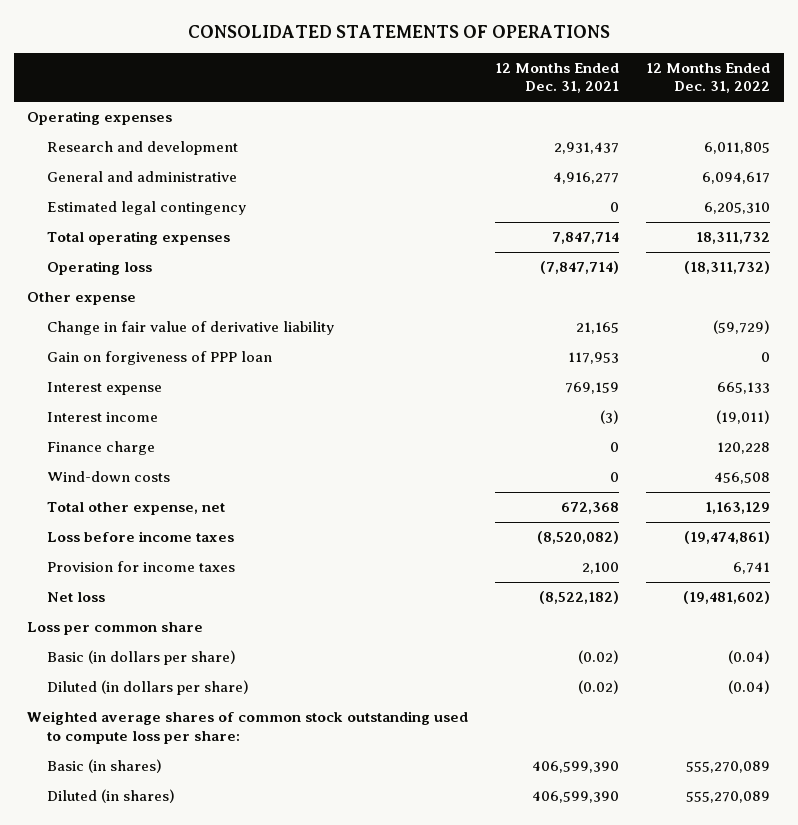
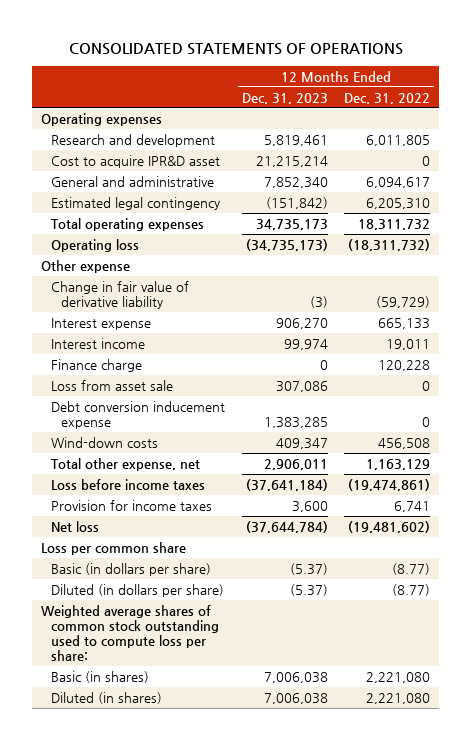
- | 12 Months Ended Dec. 31, 2021 | 12 Months Ended Dec. 31, 2022
+ | 12 Months Ended Dec. 31, 2023 | 12 Months Ended Dec. 31, 2022
+ Cost to acquire IPR&D asset | 21,215,214 | 0
- Gain on forgiveness of PPP loan | 117,953 | 0
- Interest income | (3) | (19,011)
+ Interest income | 99,974 | 19,011
+ Loss from asset sale | 307,086 | 0
+ Debt conversion inducement expense | 1,383,285 | 0
- Basic (in dollars per share) | (0.02) | (0.04)
- Diluted (in dollars per share) | (0.02) | (0.04)
+ Basic (in dollars per share) | (5.37) | (8.77)
+ Diluted (in dollars per share) | (5.37) | (8.77)
- Basic (in shares) | 406,599,390 | 555,270,089
- Diluted (in shares) | 406,599,390 | 555,270,089
+ Basic (in shares) | 7,006,038 | 2,221,080
+ Diluted (in shares) | 7,006,038 | 2,221,080

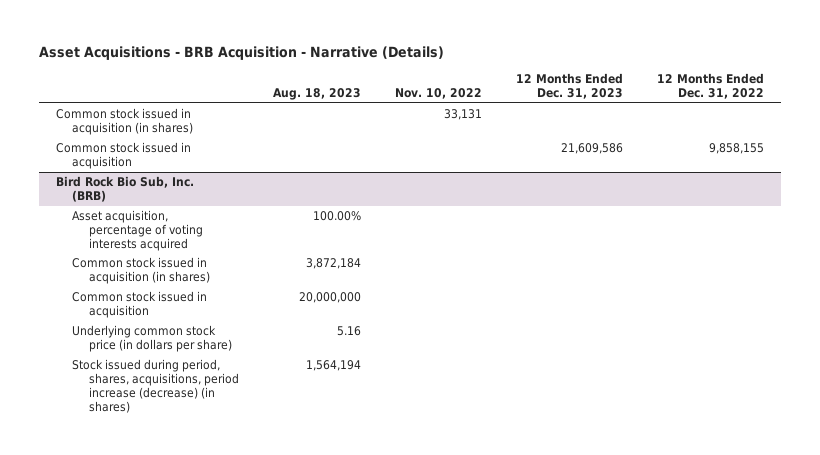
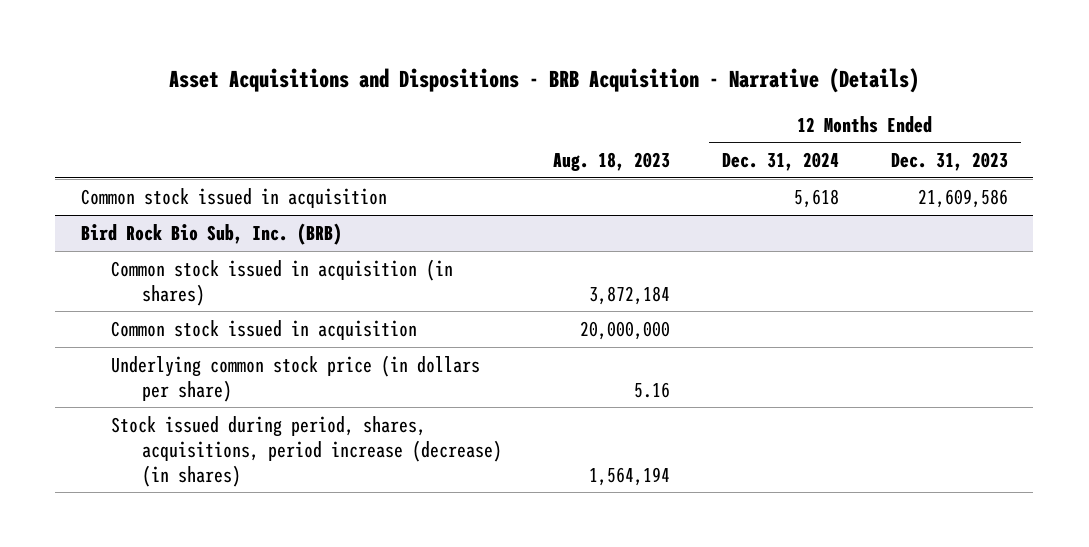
- Asset Acquisitions - BRB Acquisition - Narrative (Details)
+ Asset Acquisitions and Dispositions - BRB Acquisition - Narrative (Details)
- | Aug. 18, 2023 | Nov. 10, 2022 | 12 Months Ended Dec. 31, 2023 | 12 Months Ended Dec. 31, 2022
+ | Aug. 18, 2023 | 12 Months Ended Dec. 31, 2024 | 12 Months Ended Dec. 31, 2023
- Common stock issued in acquisition (in shares) | | 33,131 | |
@ Bird Rock Bio Sub, Inc. (BRB)
- Asset acquisition, percentage of voting interests acquired | 100.00% | | |

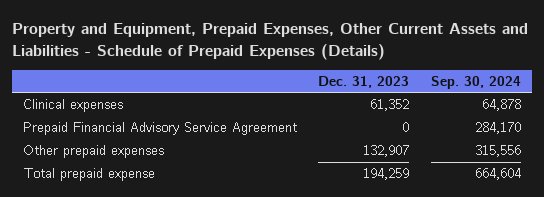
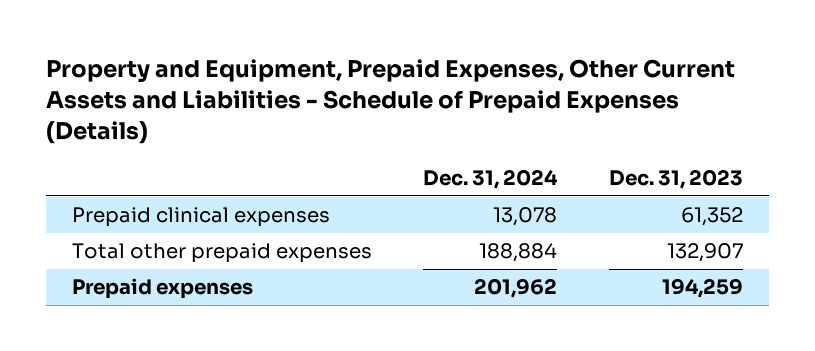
- | Dec. 31, 2023 | Sep. 30, 2024
+ | Dec. 31, 2024 | Dec. 31, 2023
- Clinical expenses | 61,352 | 64,878
- Prepaid Financial Advisory Service Agreement | 0 | 284,170
- Other prepaid expenses | 132,907 | 315,556
- Total prepaid expense | 194,259 | 664,604
+ Prepaid clinical expenses | 13,078 | 61,352
+ Total other prepaid expenses | 188,884 | 132,907
+ Prepaid expenses | 201,962 | 194,259

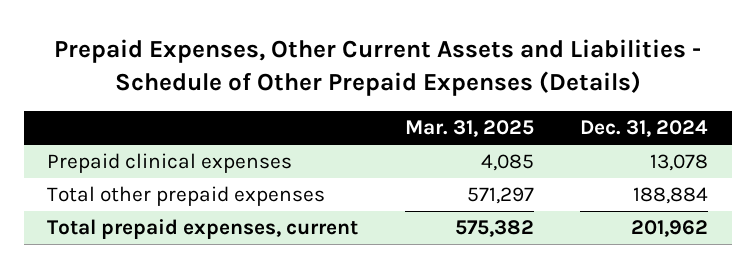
- Property and Equipment, Prepaid Expenses, Other Current Assets and Liabilities - Schedule of Prepaid Expenses (Details)
+ Prepaid Expenses, Other Current Assets and Liabilities - Schedule of Other Prepaid Expenses (Details)
- | Dec. 31, 2024 | Dec. 31, 2023
+ | Mar. 31, 2025 | Dec. 31, 2024
- Prepaid expenses | 201,962 | 194,259
+ Total prepaid expenses, current | 575,382 | 201,962

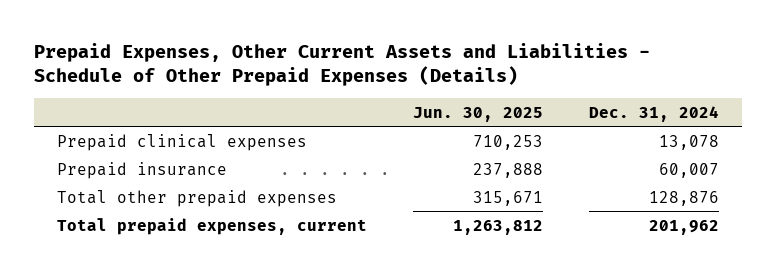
- | Mar. 31, 2025 | Dec. 31, 2024
+ | Jun. 30, 2025 | Dec. 31, 2024
- Total other prepaid expenses | 571,297 | 188,884
+ Prepaid insurance | 237,888 | 60,007
+ Total other prepaid expenses | 315,671 | 128,876

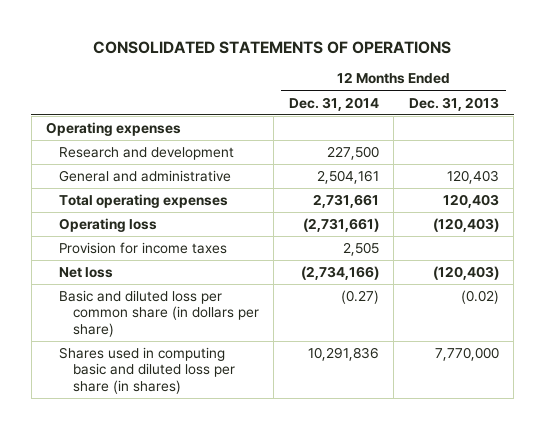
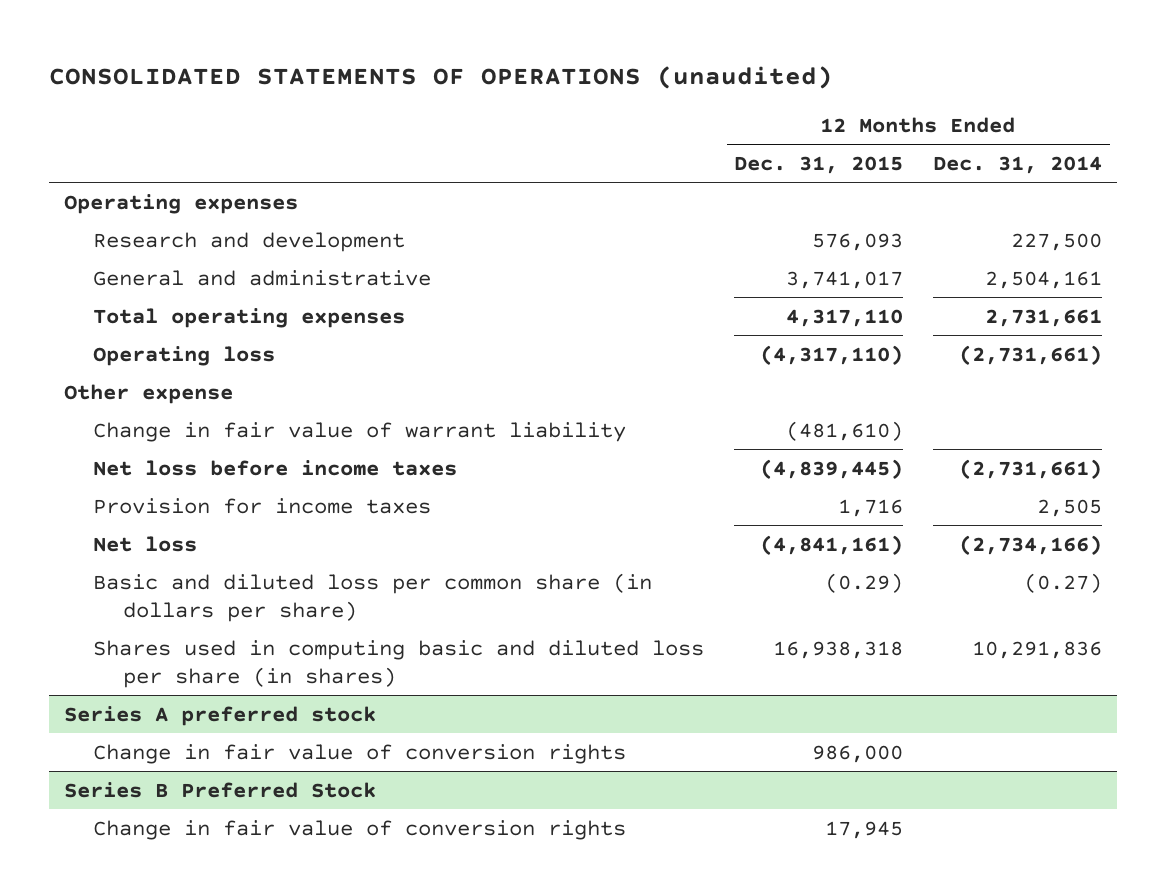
- CONSOLIDATED STATEMENTS OF OPERATIONS
+ CONSOLIDATED STATEMENTS OF OPERATIONS (unaudited)
- | 12 Months Ended Dec. 31, 2014 | 12 Months Ended Dec. 31, 2013
+ | 12 Months Ended Dec. 31, 2015 | 12 Months Ended Dec. 31, 2014
+ Other expense
+ Change in fair value of warrant liability | (481,610) |
+ Net loss before income taxes | (4,839,445) | (2,731,661)
+ Series A preferred stock
+ Change in fair value of conversion rights | 986,000 |
+ Series B Preferred Stock
+ Change in fair value of conversion rights | 17,945 |

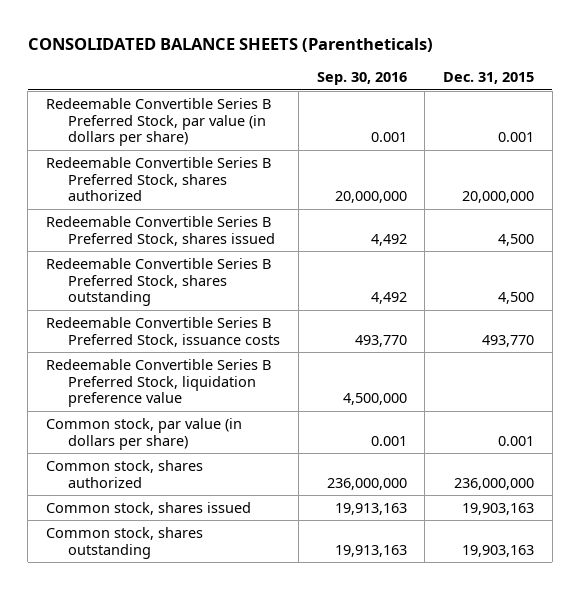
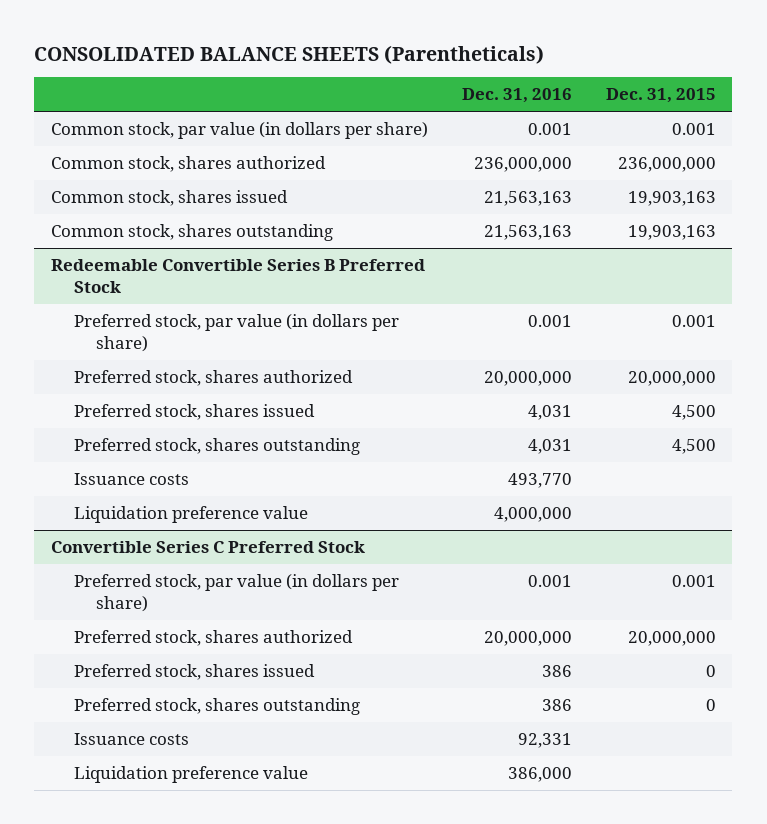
- | Sep. 30, 2016 | Dec. 31, 2015
+ | Dec. 31, 2016 | Dec. 31, 2015
- Redeemable Convertible Series B Preferred Stock, par value (in dollars per share) | 0.001 | 0.001
- Redeemable Convertible Series B Preferred Stock, shares authorized | 20,000,000 | 20,000,000
- Redeemable Convertible Series B Preferred Stock, shares issued | 4,492 | 4,500
- Redeemable Convertible Series B Preferred Stock, shares outstanding | 4,492 | 4,500
- Redeemable Convertible Series B Preferred Stock, issuance costs | 493,770 | 493,770
- Redeemable Convertible Series B Preferred Stock, liquidation preference value | 4,500,000 |
+ Redeemable Convertible Series B Preferred Stock
+ Preferred stock, par value (in dollars per share) | 0.001 | 0.001
+ Preferred stock, shares authorized | 20,000,000 | 20,000,000
+ Preferred stock, shares issued | 4,031 | 4,500
+ Preferred stock, shares outstanding | 4,031 | 4,500
+ Issuance costs | 493,770 |
+ Liquidation preference value | 4,000,000 |
+ Convertible Series C Preferred Stock
+ Preferred stock, par value (in dollars per share) | 0.001 | 0.001
+ Preferred stock, shares authorized | 20,000,000 | 20,000,000
+ Preferred stock, shares issued | 386 | 0
+ Preferred stock, shares outstanding | 386 | 0
+ Issuance costs | 92,331 |
+ Liquidation preference value | 386,000 |

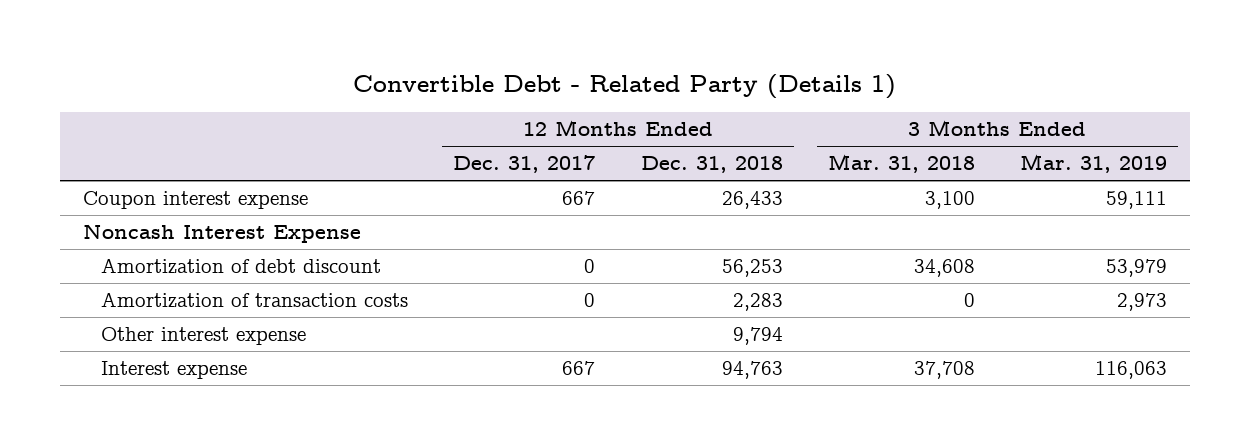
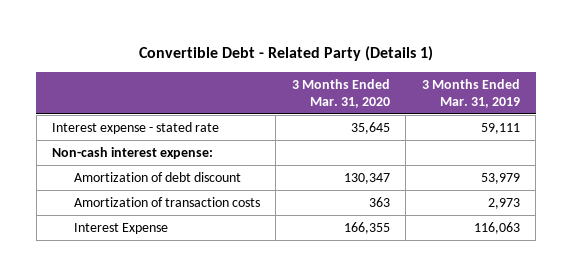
- | 12 Months Ended Dec. 31, 2017 | 12 Months Ended Dec. 31, 2018 | 3 Months Ended Mar. 31, 2018 | 3 Months Ended Mar. 31, 2019
+ | 3 Months Ended Mar. 31, 2020 | 3 Months Ended Mar. 31, 2019
- Coupon interest expense | 667 | 26,433 | 3,100 | 59,111
- Noncash Interest Expense
+ Interest expense - stated rate | 35,645 | 59,111
+ Non-cash interest expense:
- Other interest expense | | 9,794 | |
- Interest expense | 667 | 94,763 | 37,708 | 116,063
+ Interest Expense | 166,355 | 116,063

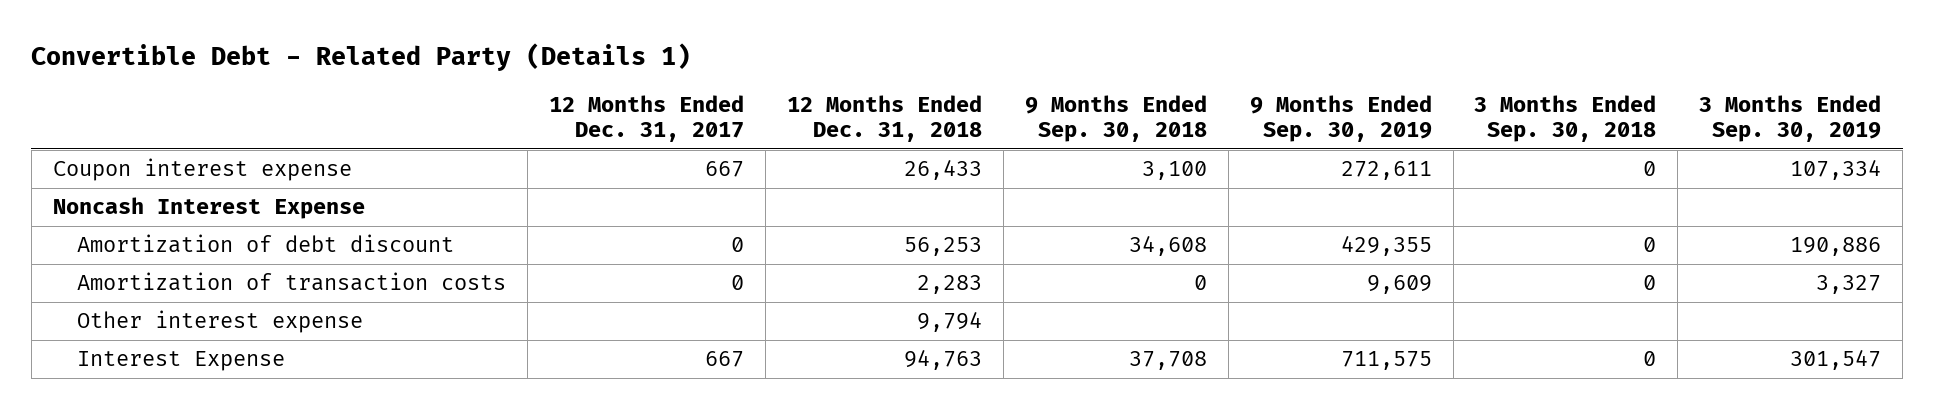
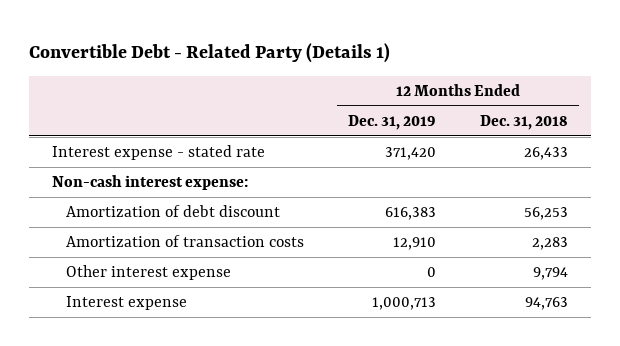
- | 12 Months Ended Dec. 31, 2017 | 12 Months Ended Dec. 31, 2018 | 9 Months Ended Sep. 30, 2018 | 9 Months Ended Sep. 30, 2019 | 3 Months Ended Sep. 30, 2018 | 3 Months Ended Sep. 30, 2019
+ | 12 Months Ended Dec. 31, 2019 | 12 Months Ended Dec. 31, 2018
- Coupon interest expense | 667 | 26,433 | 3,100 | 272,611 | 0 | 107,334
- Noncash Interest Expense
+ Interest expense - stated rate | 371,420 | 26,433
+ Non-cash interest expense:
- Interest Expense | 667 | 94,763 | 37,708 | 711,575 | 0 | 301,547
+ Interest expense | 1,000,713 | 94,763

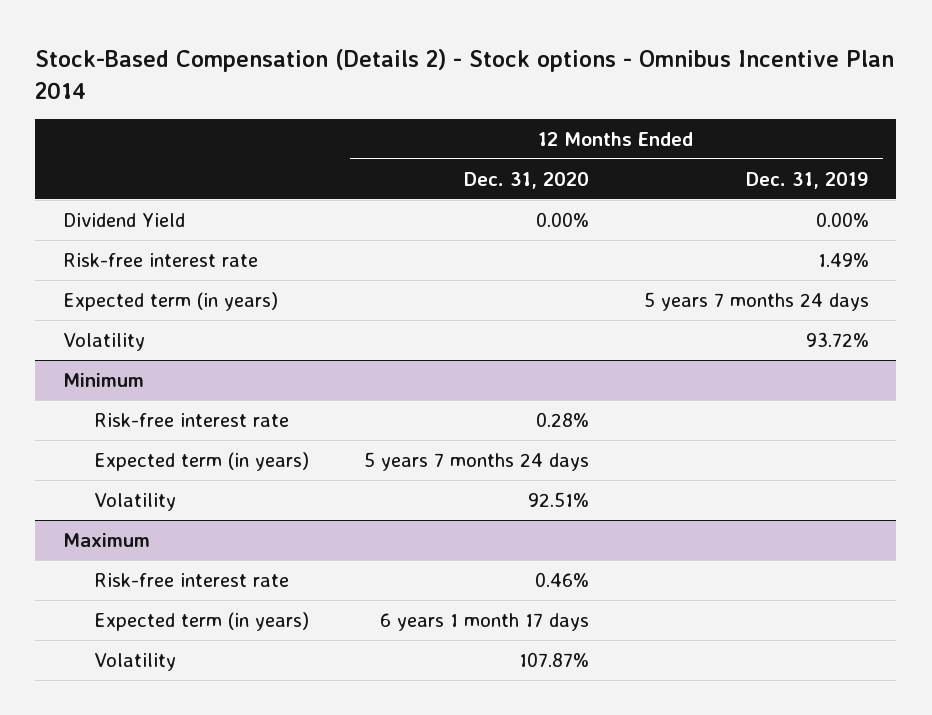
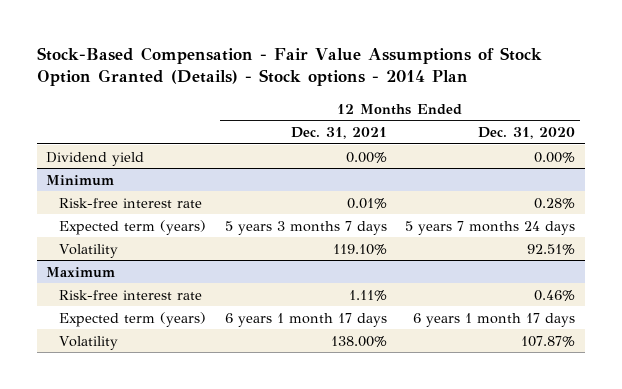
- Stock-Based Compensation (Details 2) - Stock options - Omnibus Incentive Plan 2014
+ Stock-Based Compensation - Fair Value Assumptions of Stock Option Granted (Details) - Stock options - 2014 Plan
- | 12 Months Ended Dec. 31, 2020 | 12 Months Ended Dec. 31, 2019
+ | 12 Months Ended Dec. 31, 2021 | 12 Months Ended Dec. 31, 2020
- Dividend Yield | 0.00% | 0.00%
- Risk-free interest rate | | 1.49%
- Expected term (in years) | | 5 years 7 months 24 days
- Volatility | | 93.72%
+ Dividend yield | 0.00% | 0.00%
@ Minimum
- Expected term (in years) | 5 years 7 months 24 days |
+ Expected term (years) | 5 years 3 months 7 days | 5 years 7 months 24 days
@ Maximum
- Expected term (in years) | 6 years 1 month 17 days |
+ Expected term (years) | 6 years 1 month 17 days | 6 years 1 month 17 days

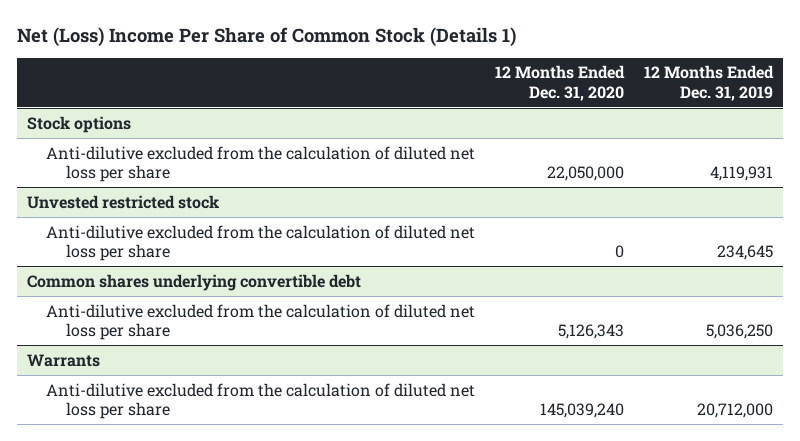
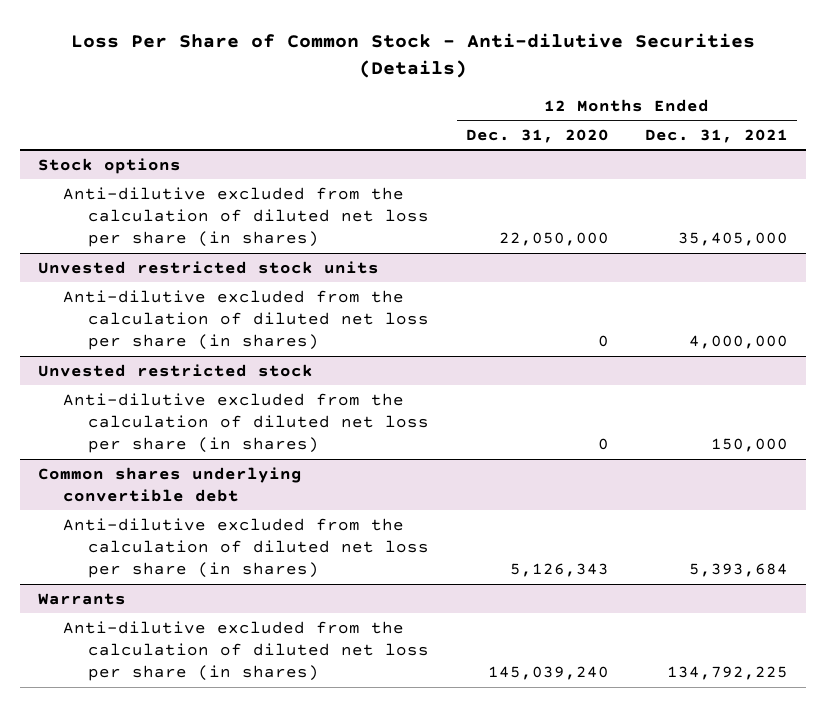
- Net (Loss) Income Per Share of Common Stock (Details 1)
+ Loss Per Share of Common Stock - Anti-dilutive Securities (Details)
- | 12 Months Ended Dec. 31, 2020 | 12 Months Ended Dec. 31, 2019
+ | 12 Months Ended Dec. 31, 2020 | 12 Months Ended Dec. 31, 2021
@ Stock options
- Anti-dilutive excluded from the calculation of diluted net loss per share | 22,050,000 | 4,119,931
+ Anti-dilutive excluded from the calculation of diluted net loss per share (in shares) | 22,050,000 | 35,405,000
+ Unvested restricted stock units
+ Anti-dilutive excluded from the calculation of diluted net loss per share (in shares) | 0 | 4,000,000
@ Unvested restricted stock
- Anti-dilutive excluded from the calculation of diluted net loss per share | 0 | 234,645
+ Anti-dilutive excluded from the calculation of diluted net loss per share (in shares) | 0 | 150,000
@ Common shares underlying convertible debt
- Anti-dilutive excluded from the calculation of diluted net loss per share | 5,126,343 | 5,036,250
+ Anti-dilutive excluded from the calculation of diluted net loss per share (in shares) | 5,126,343 | 5,393,684
@ Warrants
- Anti-dilutive excluded from the calculation of diluted net loss per share | 145,039,240 | 20,712,000
+ Anti-dilutive excluded from the calculation of diluted net loss per share (in shares) | 145,039,240 | 134,792,225

